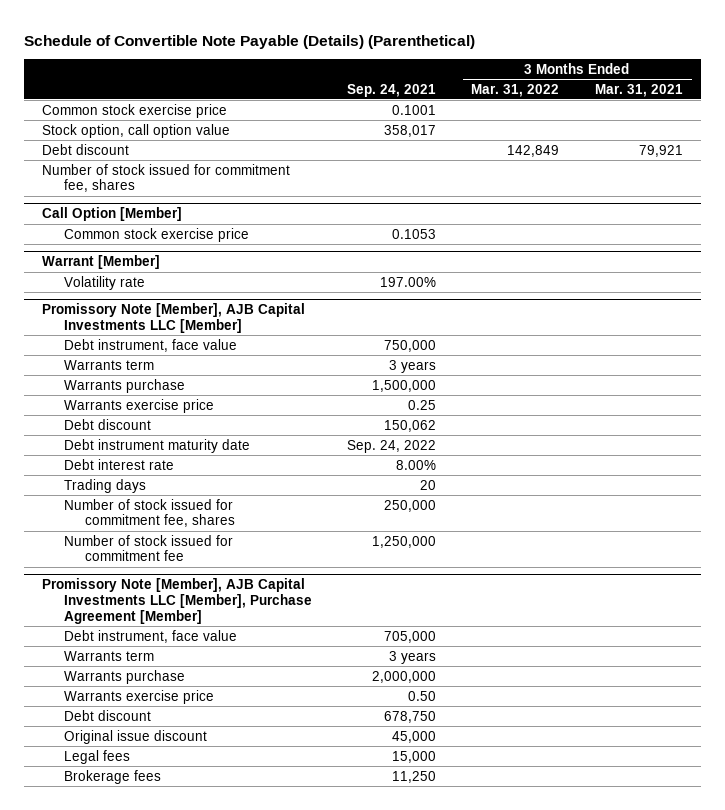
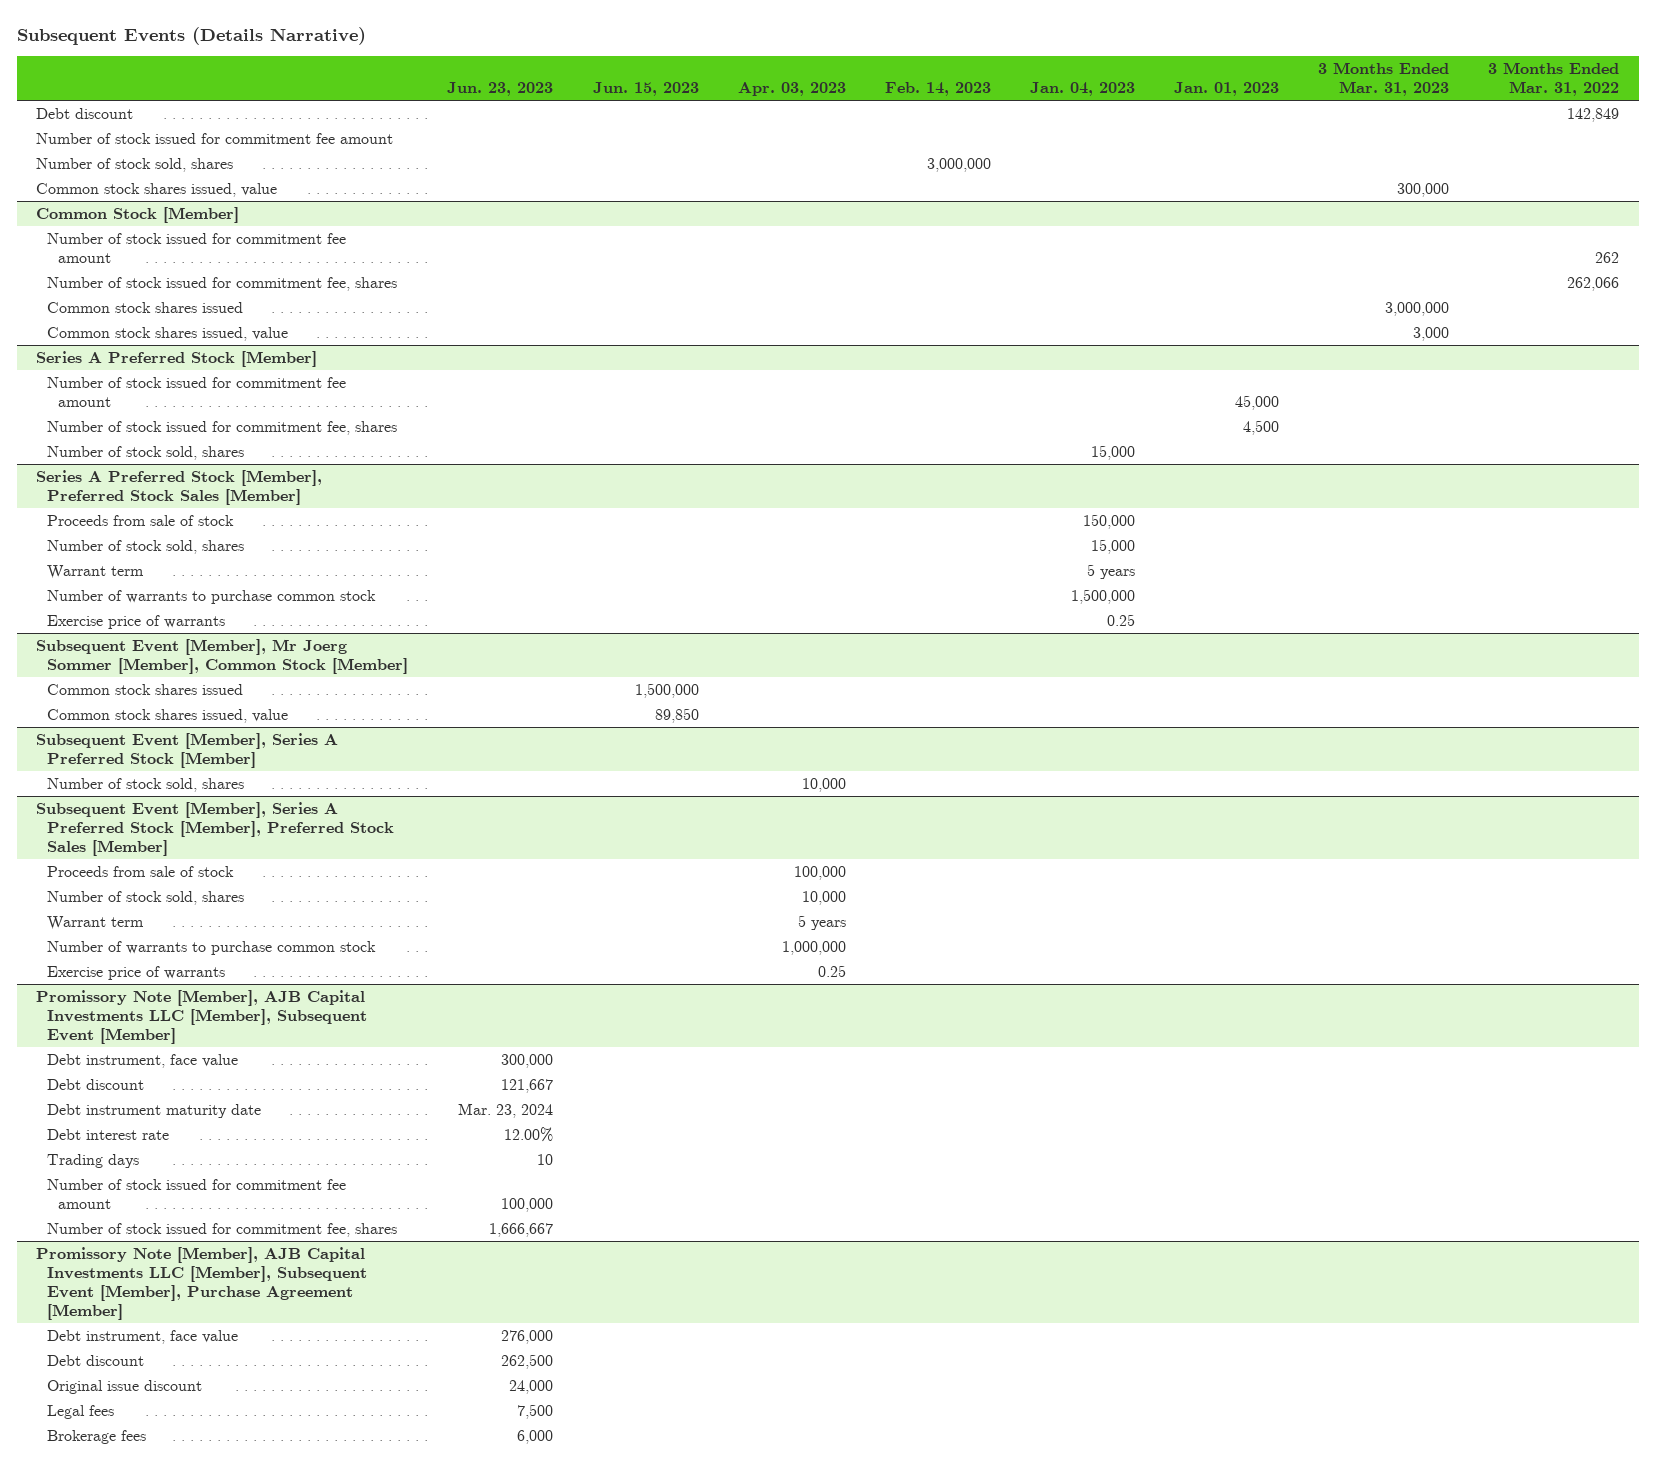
- Schedule of Convertible Note Payable (Details) (Parenthetical)
+ Subsequent Events (Details Narrative)
- | Sep. 24, 2021 | 3 Months Ended Mar. 31, 2022 | 3 Months Ended Mar. 31, 2021
+ | Jun. 23, 2023 | Jun. 15, 2023 | Apr. 03, 2023 | Feb. 14, 2023 | Jan. 04, 2023 | Jan. 01, 2023 | 3 Months Ended Mar. 31, 2023 | 3 Months Ended Mar. 31, 2022
- Common stock exercise price | 0.1001 | |
- Stock option, call option value | 358,017 | |
- Number of stock issued for commitment fee, shares
- Call Option [Member]
- Common stock exercise price | 0.1053 | |
- Warrant [Member]
- Volatility rate | 197.00% | |
- Promissory Note [Member], AJB Capital Investments LLC [Member]
+ Number of stock issued for commitment fee amount
+ Number of stock sold, shares | | | | 3,000,000 | | | |
+ Common stock shares issued, value | | | | | | | 300,000 |
+ Common Stock [Member]
+ Number of stock issued for commitment fee amount | | | | | | | | 262
+ Number of stock issued for commitment fee, shares | | | | | | | | 262,066
+ Common stock shares issued | | | | | | | 3,000,000 |
+ Common stock shares issued, value | | | | | | | 3,000 |
+ Series A Preferred Stock [Member]
+ Number of stock issued for commitment fee amount | | | | | | 45,000 | |
+ Number of stock issued for commitment fee, shares | | | | | | 4,500 | |
+ Number of stock sold, shares | | | | | 15,000 | | |
+ Series A Preferred Stock [Member], Preferred Stock Sales [Member]
+ Proceeds from sale of stock | | | | | 150,000 | | |
+ Number of stock sold, shares | | | | | 15,000 | | |
+ Warrant term | | | | | 5 years | | |
+ Number of warrants to purchase common stock | | | | | 1,500,000 | | |
+ Exercise price of warrants | | | | | 0.25 | | |
+ Subsequent Event [Member], Mr Joerg Sommer [Member], Common Stock [Member]
+ Common stock shares issued | | 1,500,000 | | | | | |
+ Common stock shares issued, value | | 89,850 | | | | | |
+ Subsequent Event [Member], Series A Preferred Stock [Member]
+ Number of stock sold, shares | | | 10,000 | | | | |
+ Subsequent Event [Member], Series A Preferred Stock [Member], Preferred Stock Sales [Member]
+ Proceeds from sale of stock | | | 100,000 | | | | |
+ Number of stock sold, shares | | | 10,000 | | | | |
+ Warrant term | | | 5 years | | | | |
+ Number of warrants to purchase common stock | | | 1,000,000 | | | | |
+ Exercise price of warrants | | | 0.25 | | | | |
+ Promissory Note [Member], AJB Capital Investments LLC [Member], Subsequent Event [Member]
- Warrants term | 3 years | |
- Warrants purchase | 1,500,000 | |
- Warrants exercise price | 0.25 | |
+ Number of stock issued for commitment fee amount | 100,000 | | | | | | |
- Number of stock issued for commitment fee | 1,250,000 | |
- Promissory Note [Member], AJB Capital Investments LLC [Member], Purchase Agreement [Member]
+ Promissory Note [Member], AJB Capital Investments LLC [Member], Subsequent Event [Member], Purchase Agreement [Member]
- Warrants term | 3 years | |
- Warrants purchase | 2,000,000 | |
- Warrants exercise price | 0.50 | |

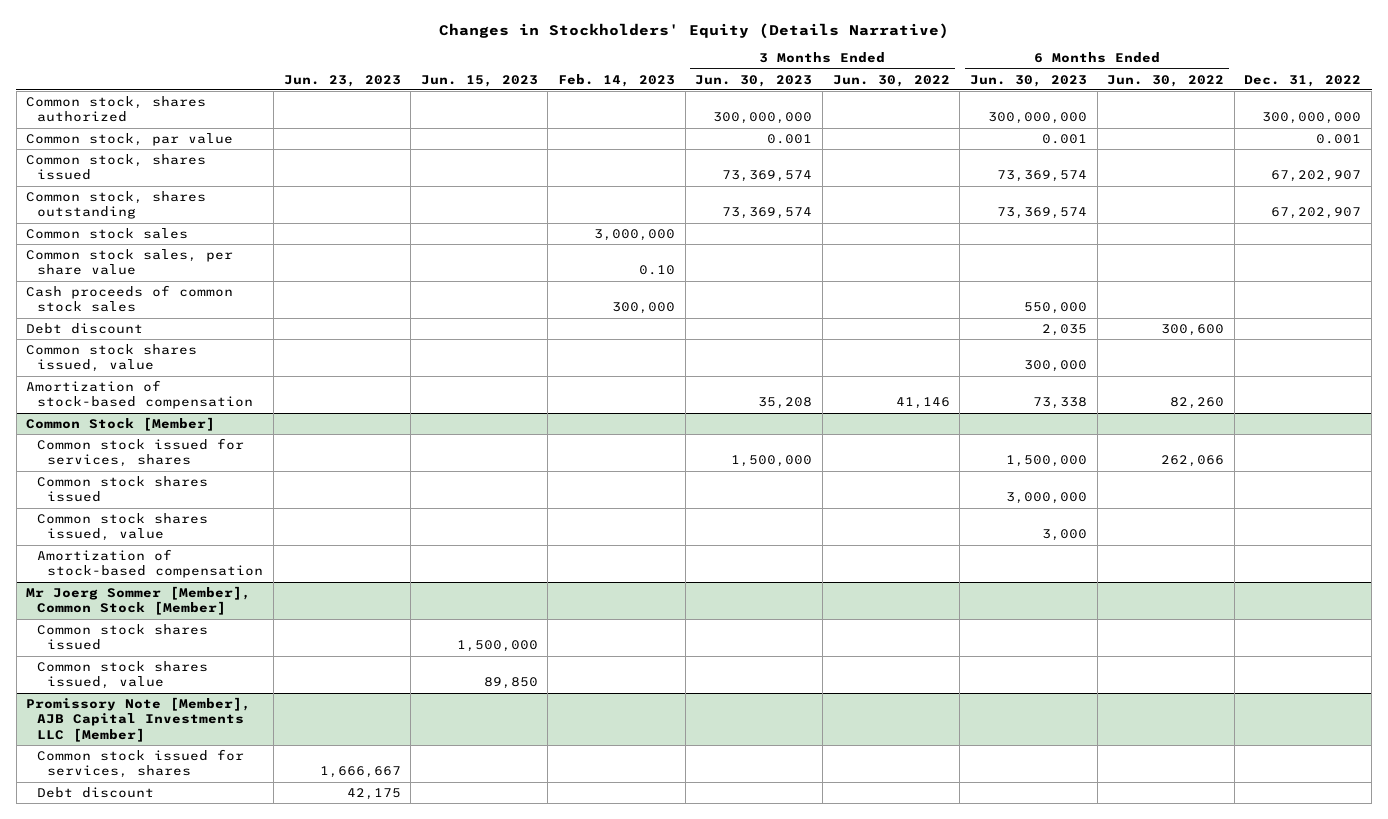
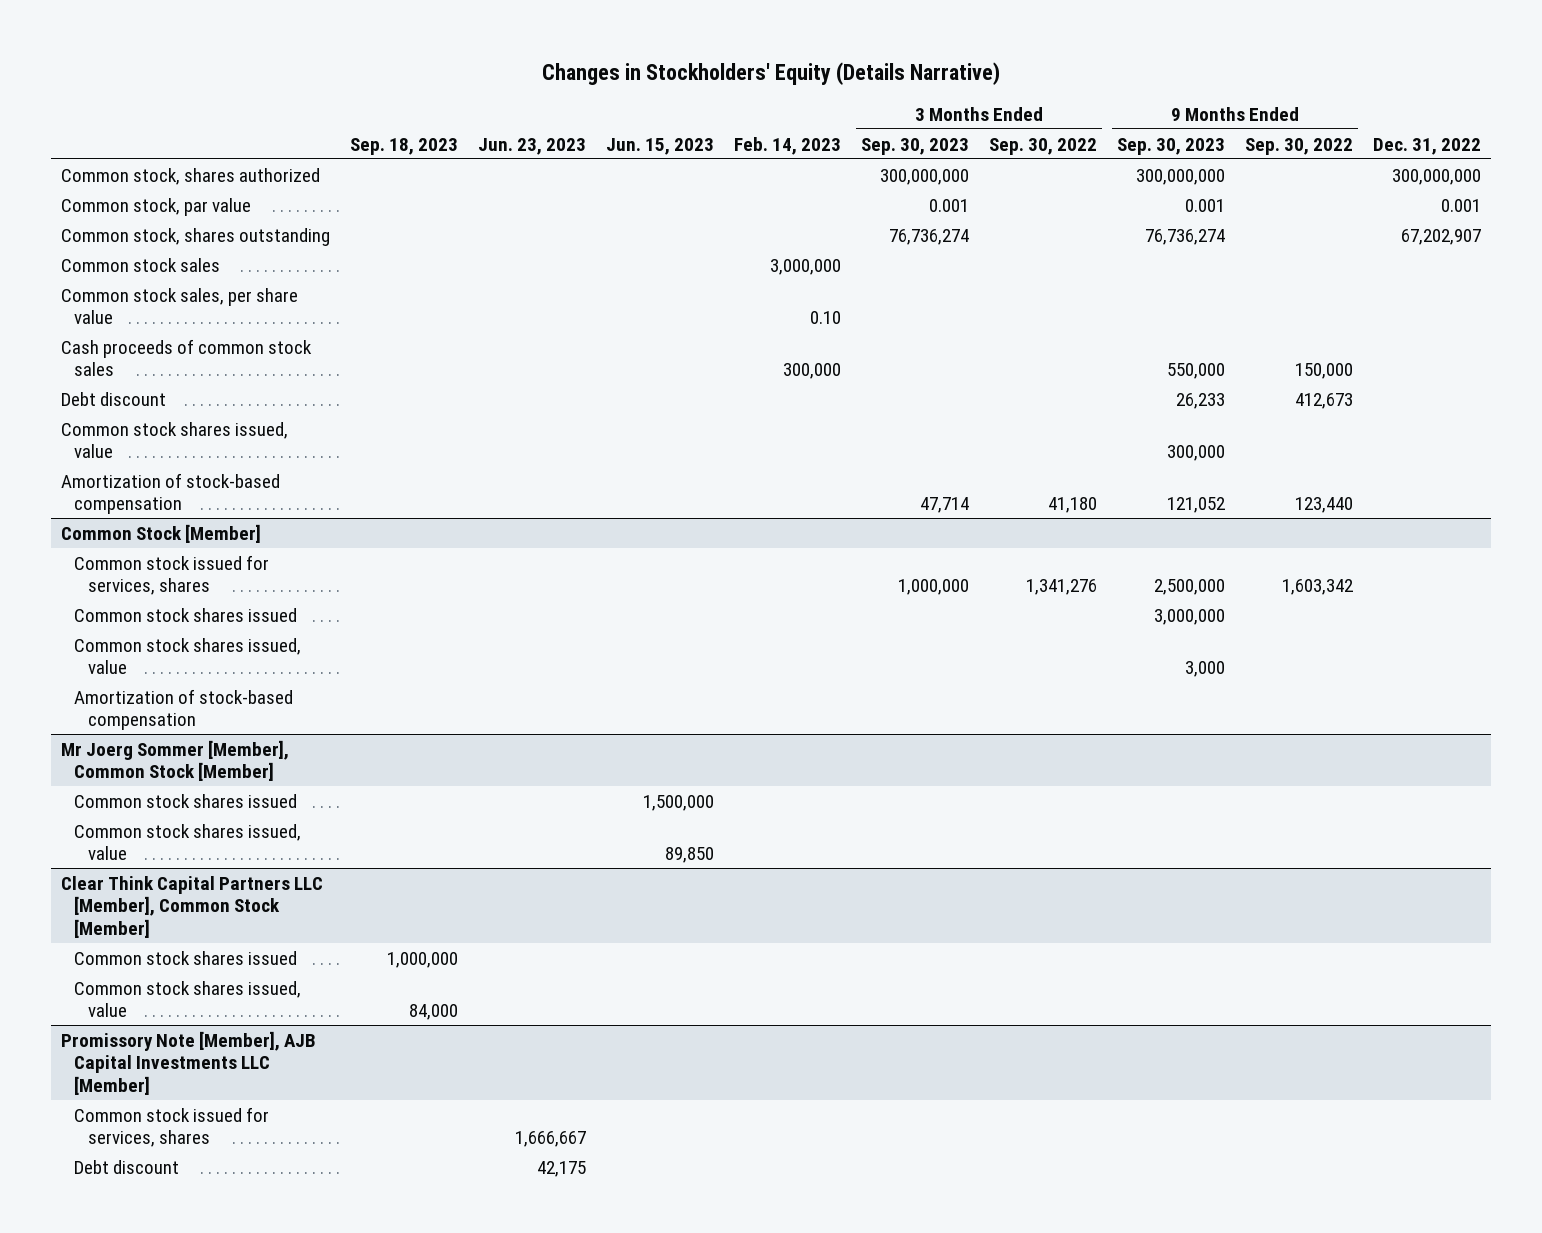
- | Jun. 23, 2023 | Jun. 15, 2023 | Feb. 14, 2023 | 3 Months Ended Jun. 30, 2023 | 3 Months Ended Jun. 30, 2022 | 6 Months Ended Jun. 30, 2023 | 6 Months Ended Jun. 30, 2022 | Dec. 31, 2022
+ | Sep. 18, 2023 | Jun. 23, 2023 | Jun. 15, 2023 | Feb. 14, 2023 | 3 Months Ended Sep. 30, 2023 | 3 Months Ended Sep. 30, 2022 | 9 Months Ended Sep. 30, 2023 | 9 Months Ended Sep. 30, 2022 | Dec. 31, 2022
- Common stock, shares issued | | | | 73,369,574 | | 73,369,574 | | 67,202,907
+ Clear Think Capital Partners LLC [Member], Common Stock [Member]
+ Common stock shares issued | 1,000,000 | | | | | | | |
+ Common stock shares issued, value | 84,000 | | | | | | | |

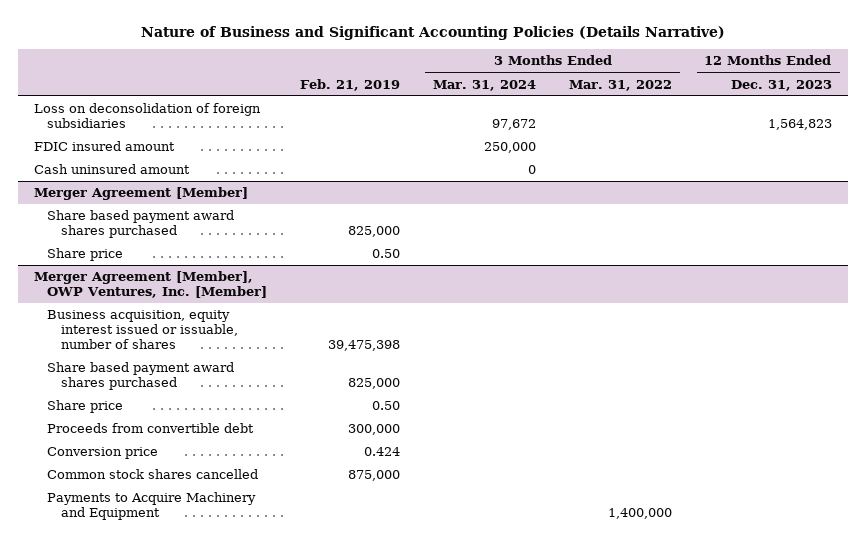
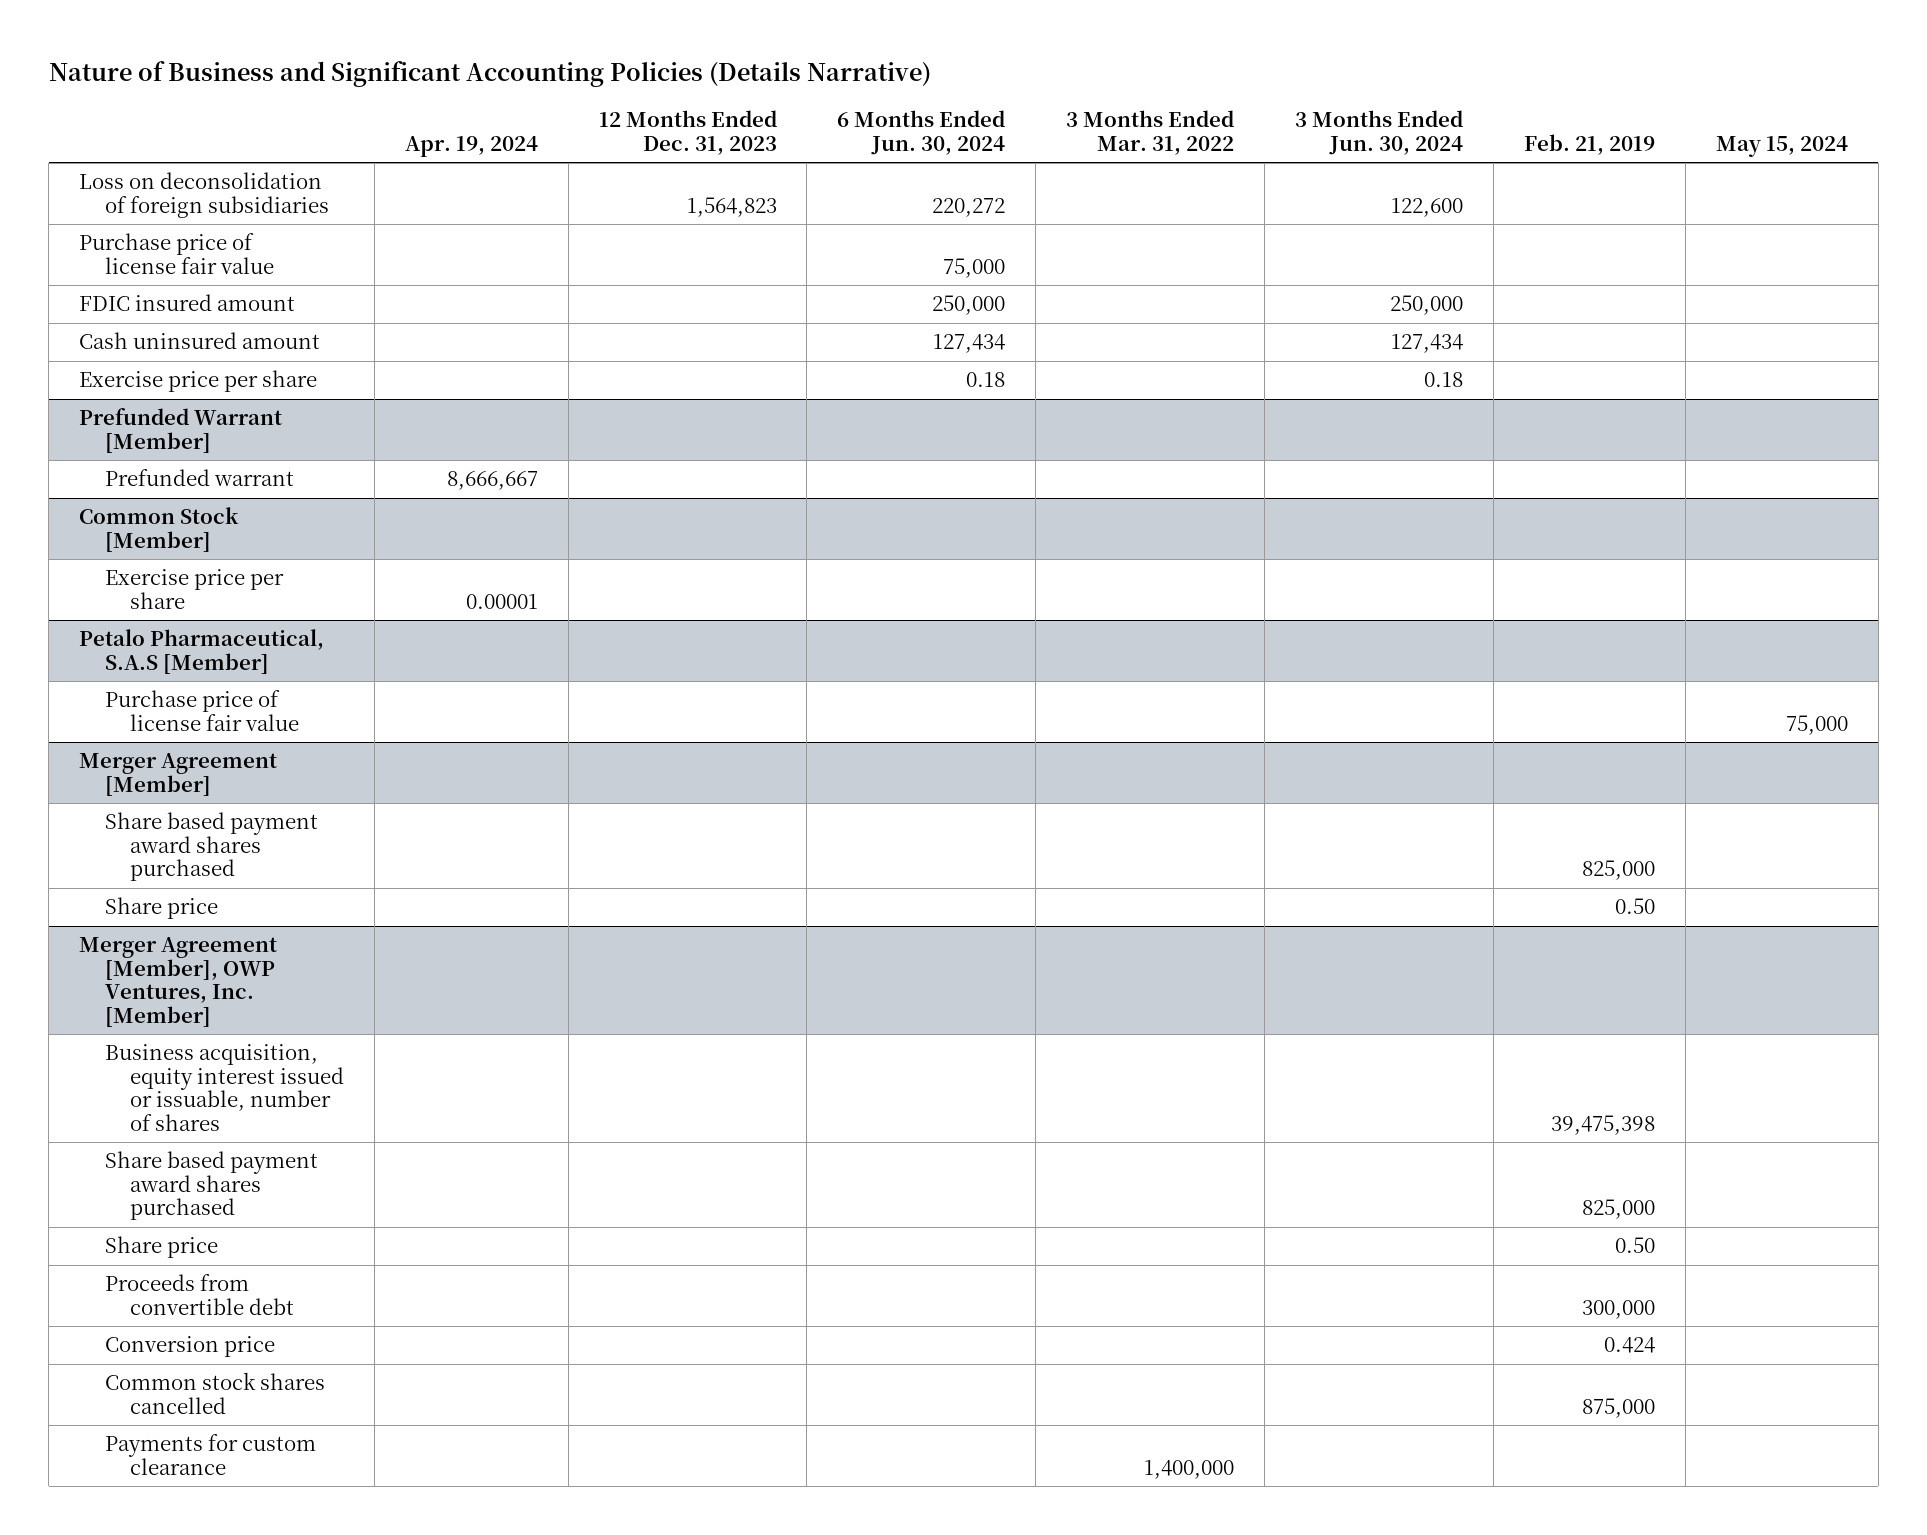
- | Feb. 21, 2019 | 3 Months Ended Mar. 31, 2024 | 3 Months Ended Mar. 31, 2022 | 12 Months Ended Dec. 31, 2023
+ | Apr. 19, 2024 | 12 Months Ended Dec. 31, 2023 | 6 Months Ended Jun. 30, 2024 | 3 Months Ended Mar. 31, 2022 | 3 Months Ended Jun. 30, 2024 | Feb. 21, 2019 | May 15, 2024
+ Purchase price of license fair value | | | 75,000 | | | |
+ Exercise price per share | | | 0.18 | | 0.18 | |
+ Prefunded Warrant [Member]
+ Prefunded warrant | 8,666,667 | | | | | |
+ Common Stock [Member]
+ Exercise price per share | 0.00001 | | | | | |
+ Petalo Pharmaceutical, S.A.S [Member]
+ Purchase price of license fair value | | | | | | | 75,000
@ Merger Agreement [Member], OWP Ventures, Inc. [Member]
- Payments to Acquire Machinery and Equipment | | | 1,400,000 |
+ Payments for custom clearance | | | | 1,400,000 | | |

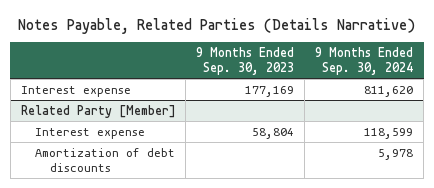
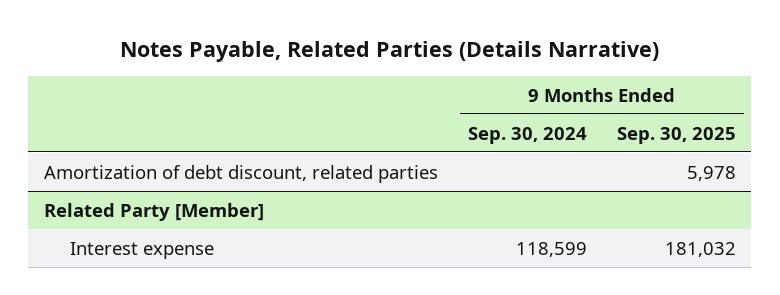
- | 9 Months Ended Sep. 30, 2023 | 9 Months Ended Sep. 30, 2024
+ | 9 Months Ended Sep. 30, 2024 | 9 Months Ended Sep. 30, 2025
- Interest expense | 177,169 | 811,620
+ Amortization of debt discount, related parties | | 5,978
@ Related Party [Member]
- Amortization of debt discounts | | 5,978

